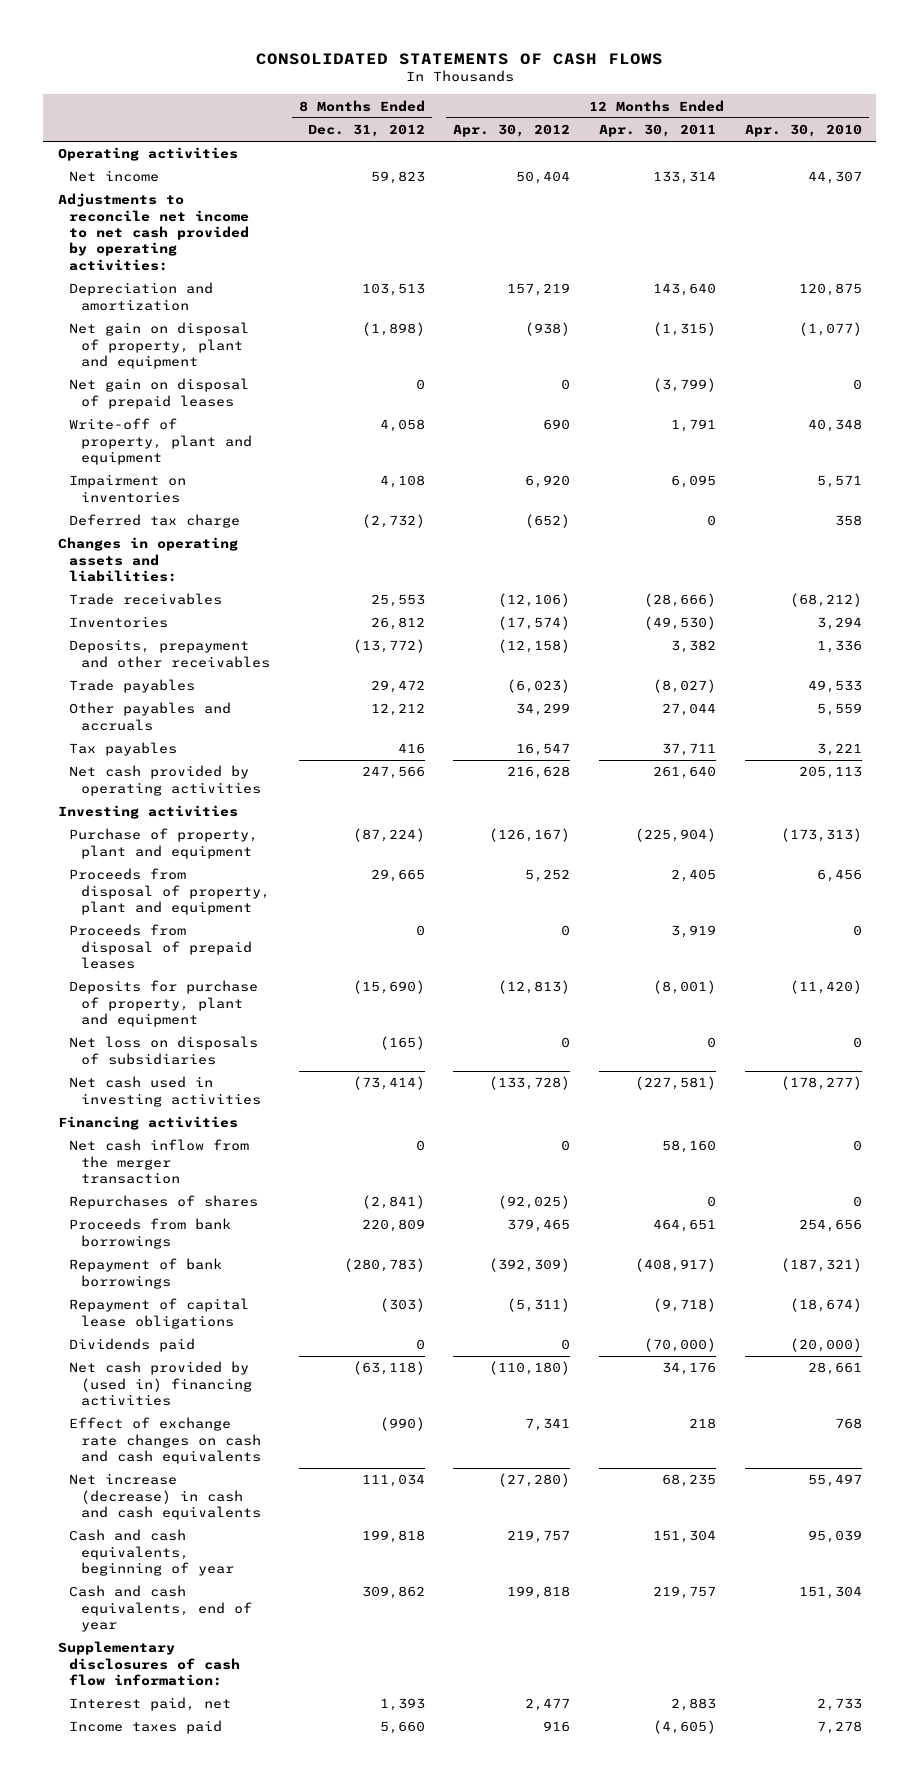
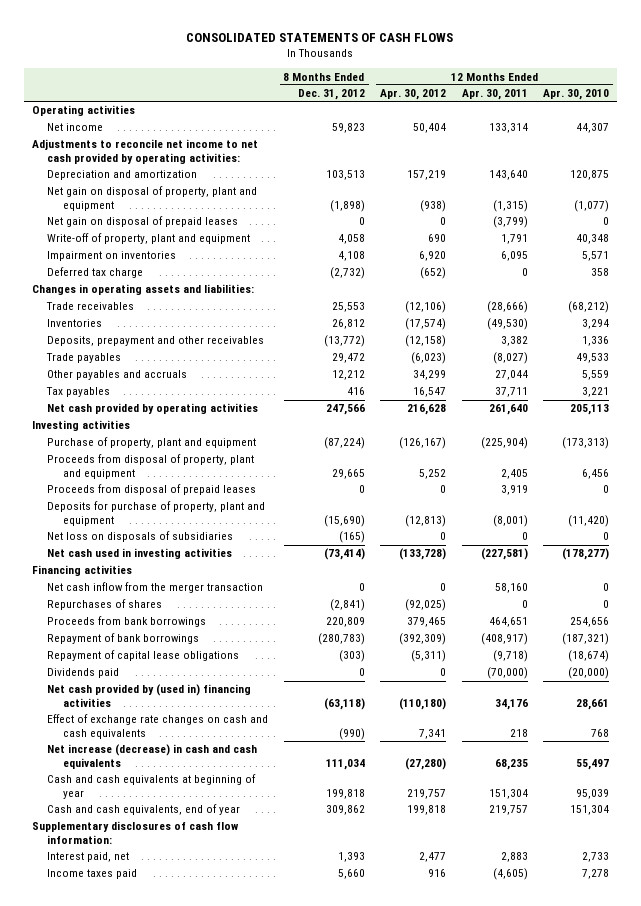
- Cash and cash equivalents, beginning of year | 199,818 | 219,757 | 151,304 | 95,039
+ Cash and cash equivalents at beginning of year | 199,818 | 219,757 | 151,304 | 95,039

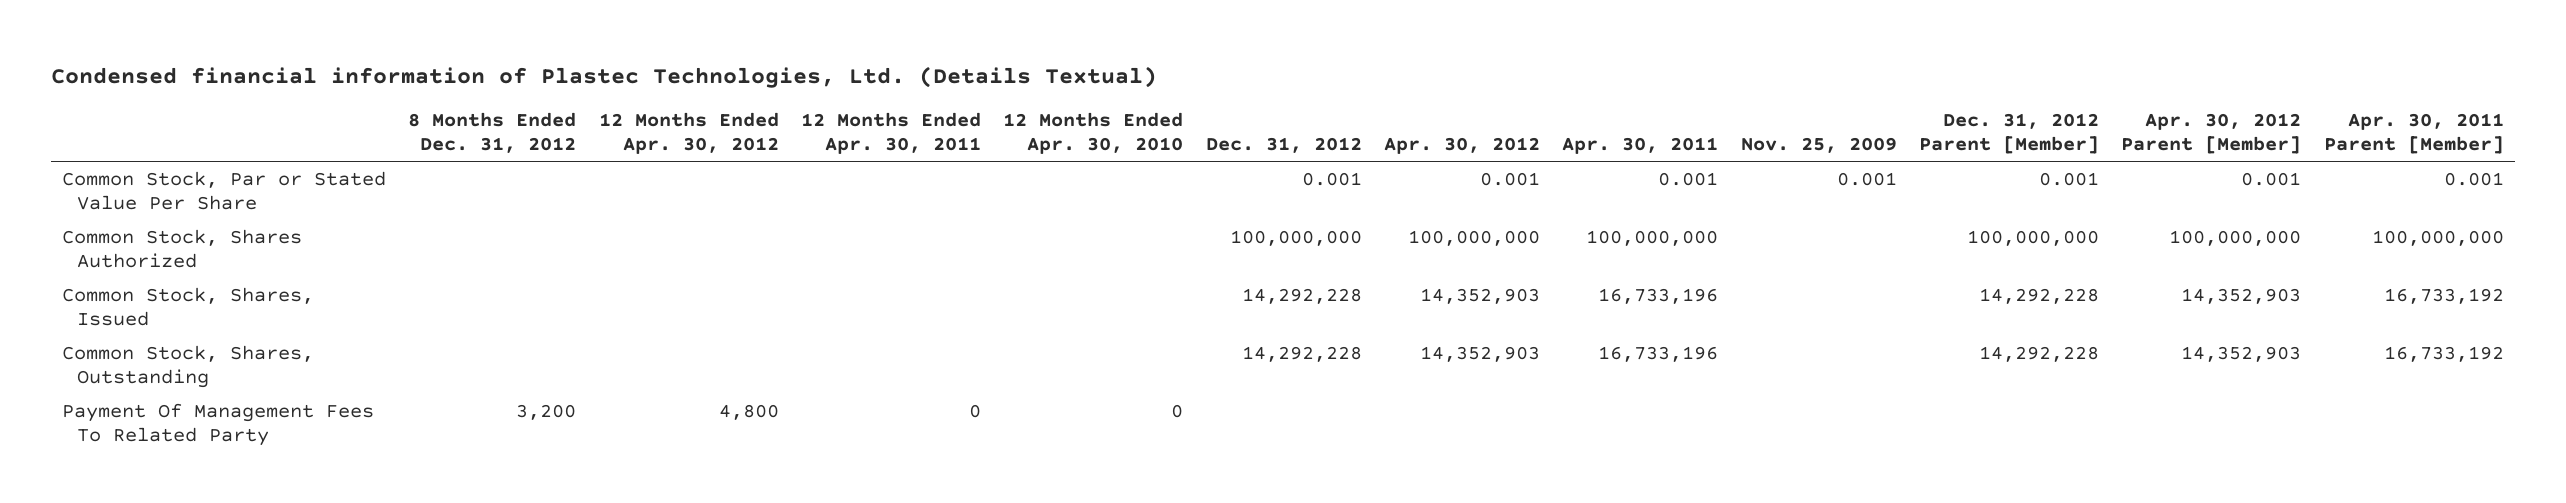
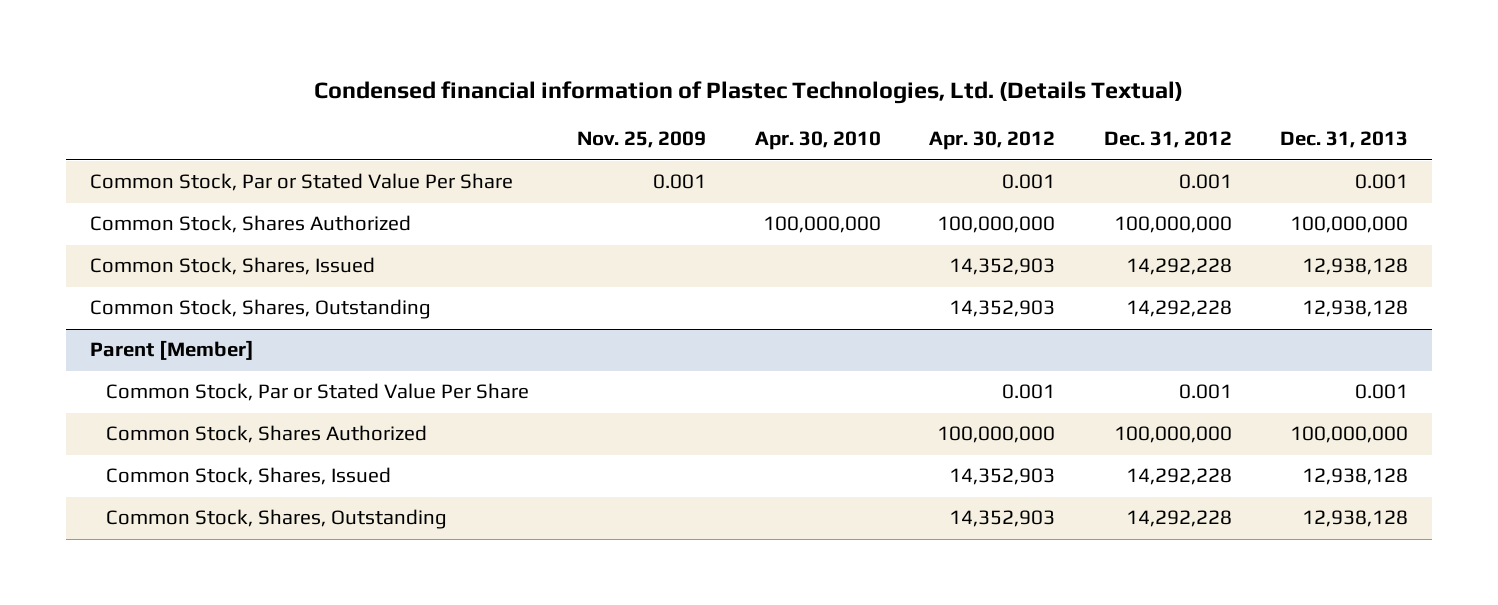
- | 8 Months Ended Dec. 31, 2012 | 12 Months Ended Apr. 30, 2012 | 12 Months Ended Apr. 30, 2011 | 12 Months Ended Apr. 30, 2010 | Dec. 31, 2012 | Apr. 30, 2012 | Apr. 30, 2011 | Nov. 25, 2009 | Dec. 31, 2012 Parent [Member] | Apr. 30, 2012 Parent [Member] | Apr. 30, 2011 Parent [Member]
+ | Nov. 25, 2009 | Apr. 30, 2010 | Apr. 30, 2012 | Dec. 31, 2012 | Dec. 31, 2013
- Payment Of Management Fees To Related Party | 3,200 | 4,800 | 0 | 0 | | | | | | |
+ Parent [Member]
+ Common Stock, Par or Stated Value Per Share | | | 0.001 | 0.001 | 0.001
+ Common Stock, Shares Authorized | | | 100,000,000 | 100,000,000 | 100,000,000
+ Common Stock, Shares, Issued | | | 14,352,903 | 14,292,228 | 12,938,128
+ Common Stock, Shares, Outstanding | | | 14,352,903 | 14,292,228 | 12,938,128

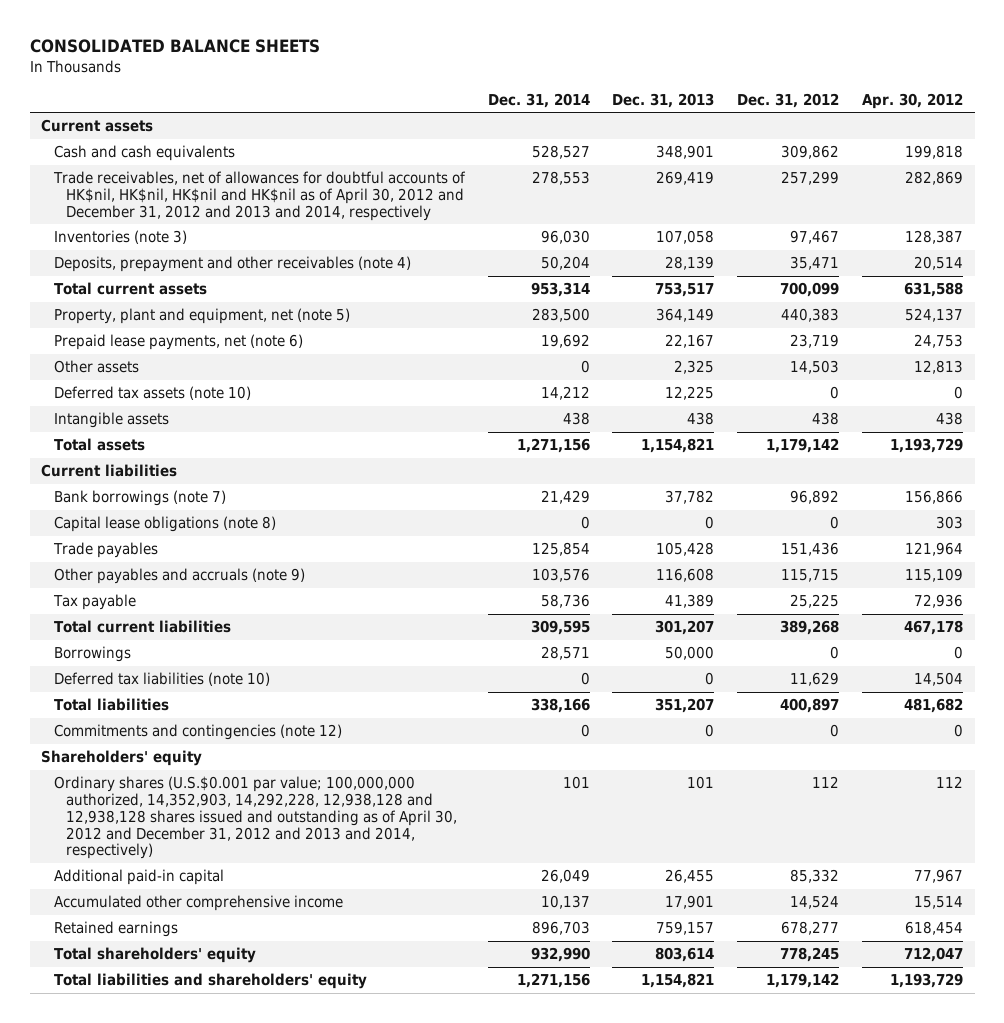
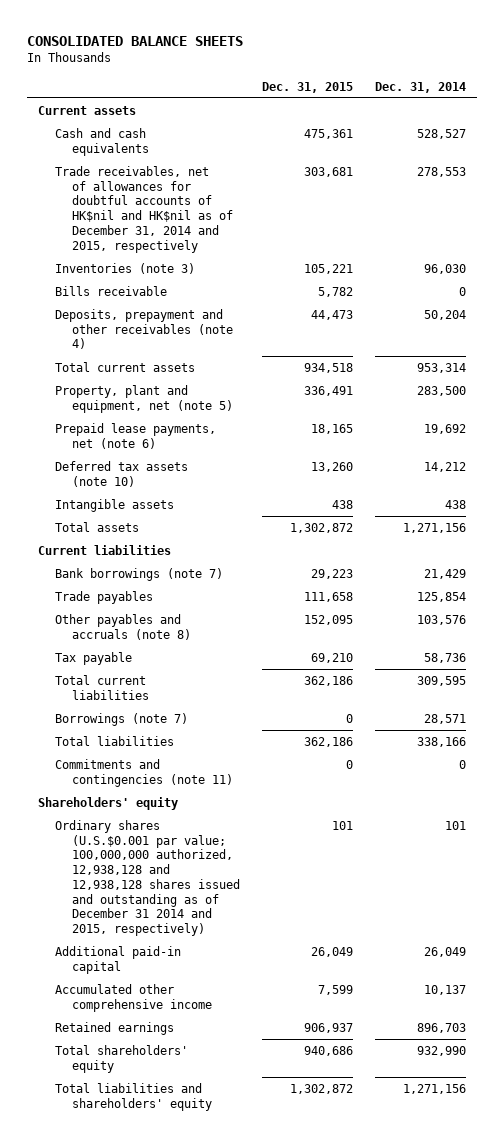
- | Dec. 31, 2014 | Dec. 31, 2013 | Dec. 31, 2012 | Apr. 30, 2012
+ | Dec. 31, 2015 | Dec. 31, 2014
- Trade receivables, net of allowances for doubtful accounts of HK$nil, HK$nil, HK$nil and HK$nil as of April 30, 2012 and December 31, 2012 and 2013 and 2014, respectively | 278,553 | 269,419 | 257,299 | 282,869
+ Trade receivables, net of allowances for doubtful accounts of HK$nil and HK$nil as of December 31, 2014 and 2015, respectively | 303,681 | 278,553
+ Bills receivable | 5,782 | 0
- Other assets | 0 | 2,325 | 14,503 | 12,813
- Capital lease obligations (note 8) | 0 | 0 | 0 | 303
- Other payables and accruals (note 9) | 103,576 | 116,608 | 115,715 | 115,109
+ Other payables and accruals (note 8) | 152,095 | 103,576
- Borrowings | 28,571 | 50,000 | 0 | 0
- Deferred tax liabilities (note 10) | 0 | 0 | 11,629 | 14,504
+ Borrowings (note 7) | 0 | 28,571
- Commitments and contingencies (note 12) | 0 | 0 | 0 | 0
+ Commitments and contingencies (note 11) | 0 | 0
- Ordinary shares (U.S.$0.001 par value; 100,000,000 authorized, 14,352,903, 14,292,228, 12,938,128 and 12,938,128 shares issued and outstanding as of April 30, 2012 and December 31, 2012 and 2013 and 2014, respectively) | 101 | 101 | 112 | 112
+ Ordinary shares (U.S.$0.001 par value; 100,000,000 authorized, 12,938,128 and 12,938,128 shares issued and outstanding as of December 31 2014 and 2015, respectively) | 101 | 101

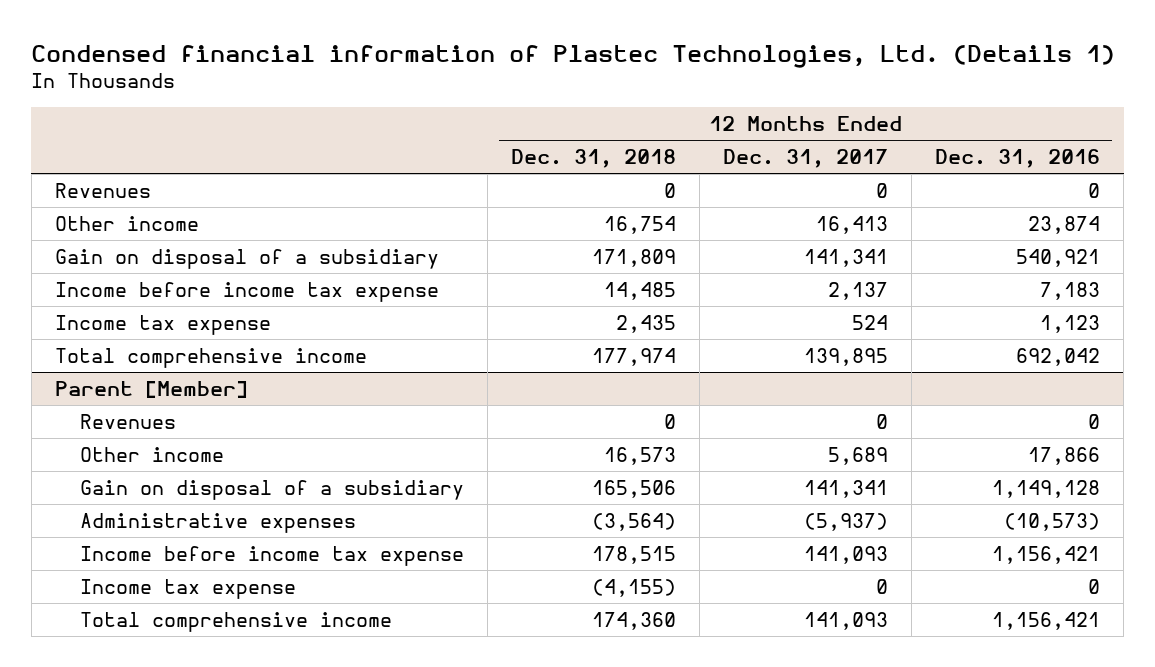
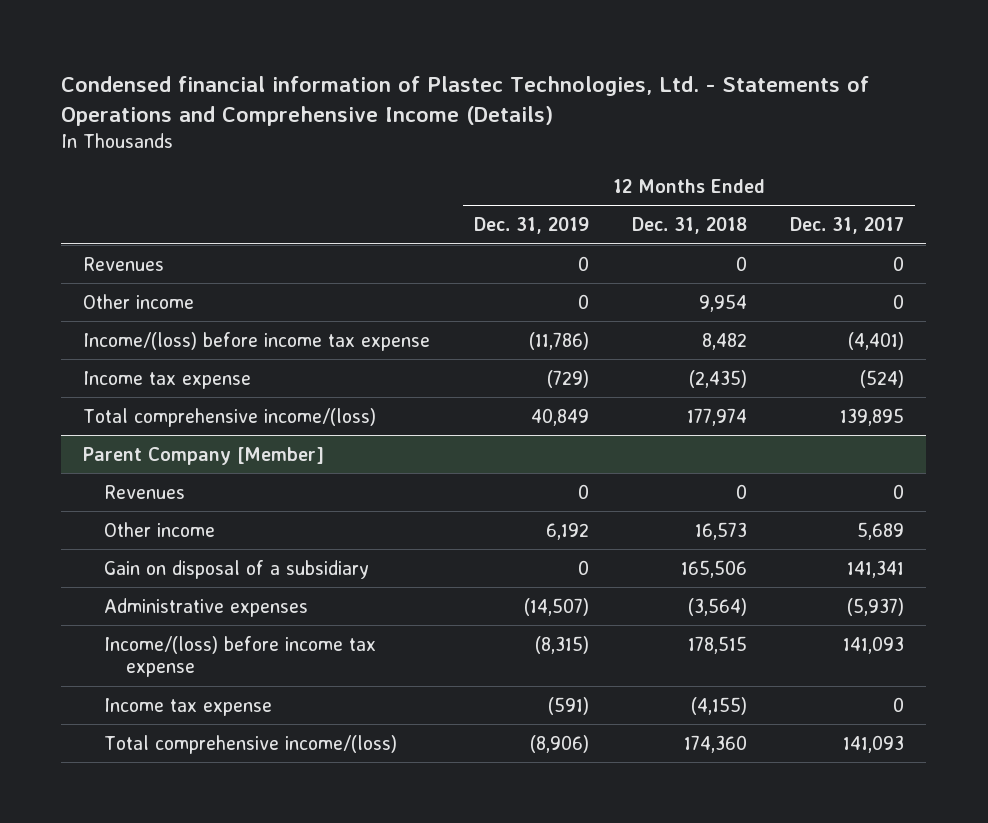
- Condensed financial information of Plastec Technologies, Ltd. (Details 1)
+ Condensed financial information of Plastec Technologies, Ltd. - Statements of Operations and Comprehensive Income (Details)
- | 12 Months Ended Dec. 31, 2018 | 12 Months Ended Dec. 31, 2017 | 12 Months Ended Dec. 31, 2016
+ | 12 Months Ended Dec. 31, 2019 | 12 Months Ended Dec. 31, 2018 | 12 Months Ended Dec. 31, 2017
- Other income | 16,754 | 16,413 | 23,874
- Gain on disposal of a subsidiary | 171,809 | 141,341 | 540,921
- Income before income tax expense | 14,485 | 2,137 | 7,183
- Income tax expense | 2,435 | 524 | 1,123
- Total comprehensive income | 177,974 | 139,895 | 692,042
- Parent [Member]
+ Other income | 0 | 9,954 | 0
+ Income/(loss) before income tax expense | (11,786) | 8,482 | (4,401)
+ Income tax expense | (729) | (2,435) | (524)
+ Total comprehensive income/(loss) | 40,849 | 177,974 | 139,895
+ Parent Company [Member]
- Income before income tax expense | 178,515 | 141,093 | 1,156,421
+ Income/(loss) before income tax expense | (8,315) | 178,515 | 141,093
- Total comprehensive income | 174,360 | 141,093 | 1,156,421
+ Total comprehensive income/(loss) | (8,906) | 174,360 | 141,093

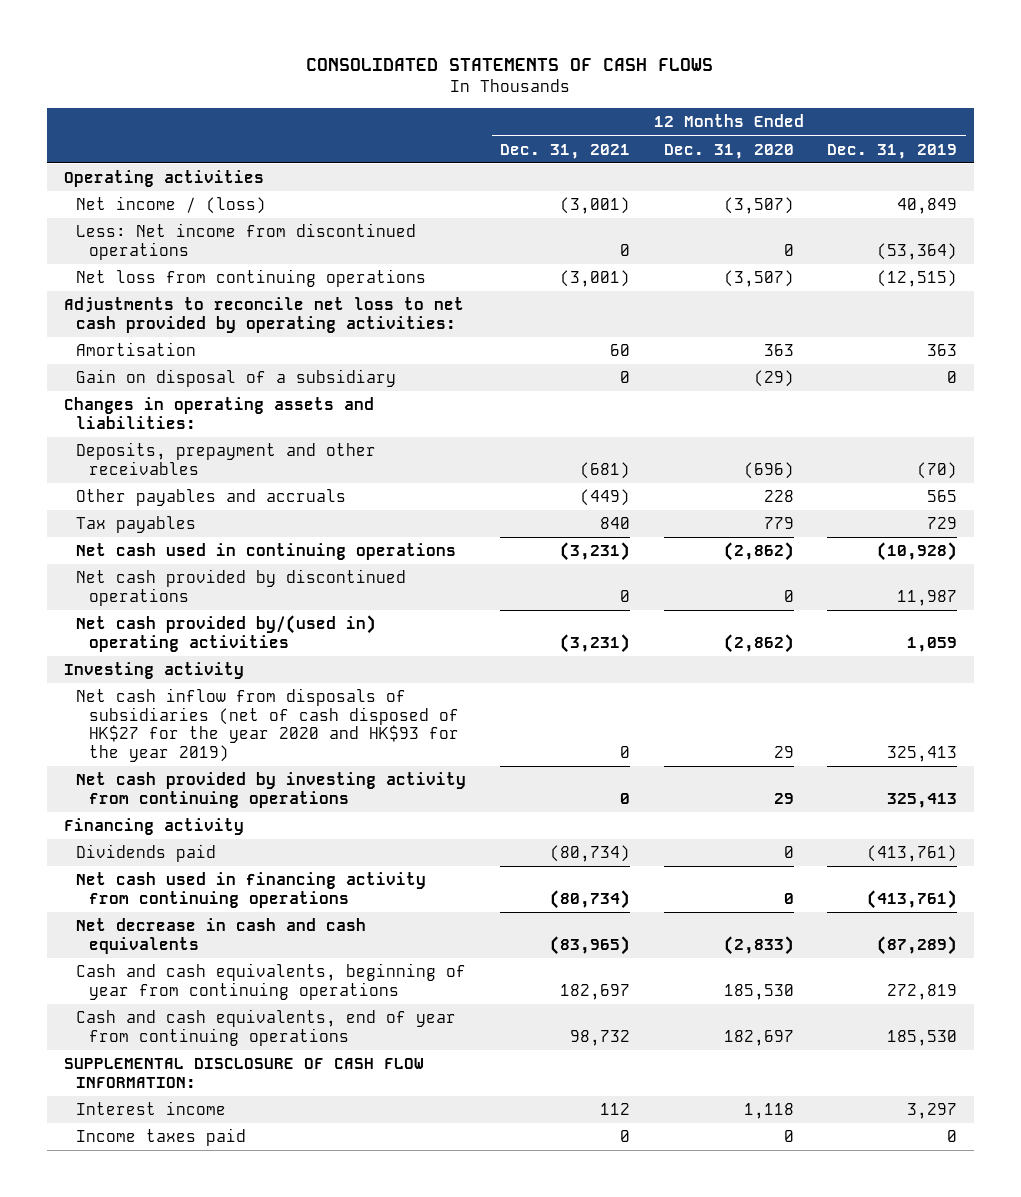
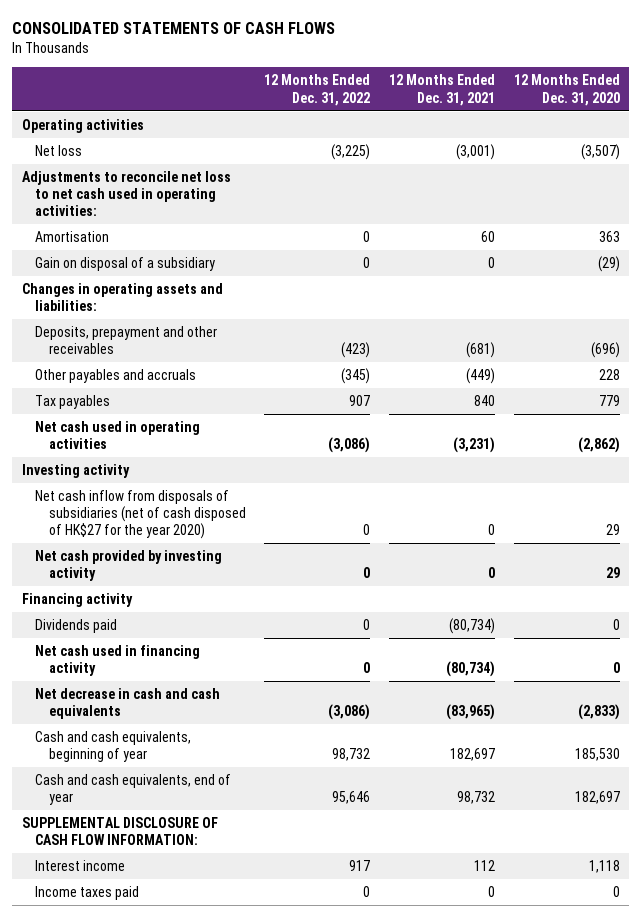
- | 12 Months Ended Dec. 31, 2021 | 12 Months Ended Dec. 31, 2020 | 12 Months Ended Dec. 31, 2019
+ | 12 Months Ended Dec. 31, 2022 | 12 Months Ended Dec. 31, 2021 | 12 Months Ended Dec. 31, 2020
- Net income / (loss) | (3,001) | (3,507) | 40,849
- Less: Net income from discontinued operations | 0 | 0 | (53,364)
- Net loss from continuing operations | (3,001) | (3,507) | (12,515)
- Adjustments to reconcile net loss to net cash provided by operating activities:
+ Net loss | (3,225) | (3,001) | (3,507)
+ Adjustments to reconcile net loss to net cash used in operating activities:
- Net cash used in continuing operations | (3,231) | (2,862) | (10,928)
- Net cash provided by discontinued operations | 0 | 0 | 11,987
- Net cash provided by/(used in) operating activities | (3,231) | (2,862) | 1,059
+ Net cash used in operating activities | (3,086) | (3,231) | (2,862)
- Net cash inflow from disposals of subsidiaries (net of cash disposed of HK$27 for the year 2020 and HK$93 for the year 2019) | 0 | 29 | 325,413
- Net cash provided by investing activity from continuing operations | 0 | 29 | 325,413
+ Net cash inflow from disposals of subsidiaries (net of cash disposed of HK$27 for the year 2020) | 0 | 0 | 29
+ Net cash provided by investing activity | 0 | 0 | 29
- Net cash used in financing activity from continuing operations | (80,734) | 0 | (413,761)
+ Net cash used in financing activity | 0 | (80,734) | 0
- Cash and cash equivalents, beginning of year from continuing operations | 182,697 | 185,530 | 272,819
- Cash and cash equivalents, end of year from continuing operations | 98,732 | 182,697 | 185,530
+ Cash and cash equivalents, beginning of year | 98,732 | 182,697 | 185,530
+ Cash and cash equivalents, end of year | 95,646 | 98,732 | 182,697

